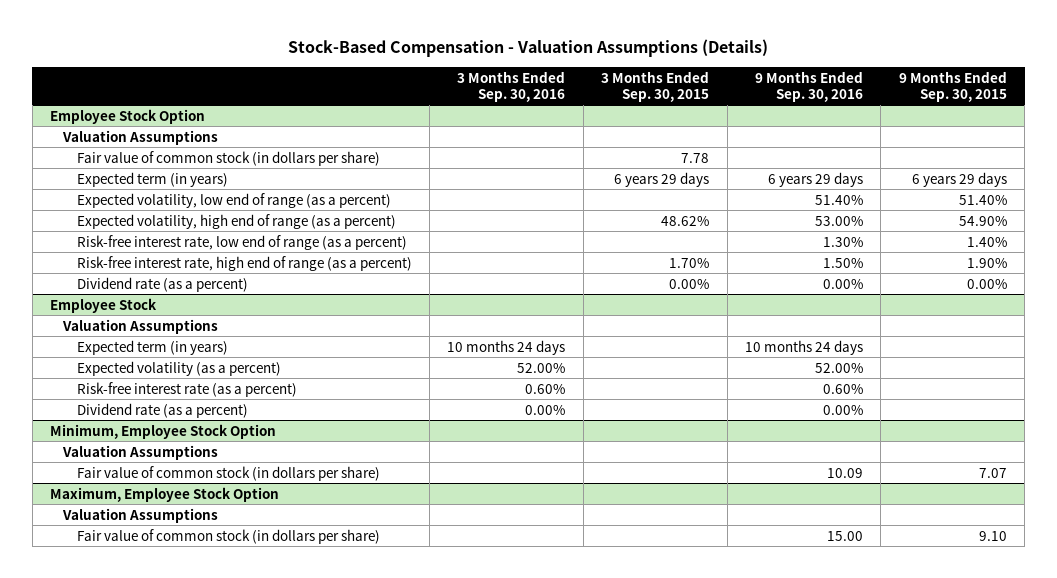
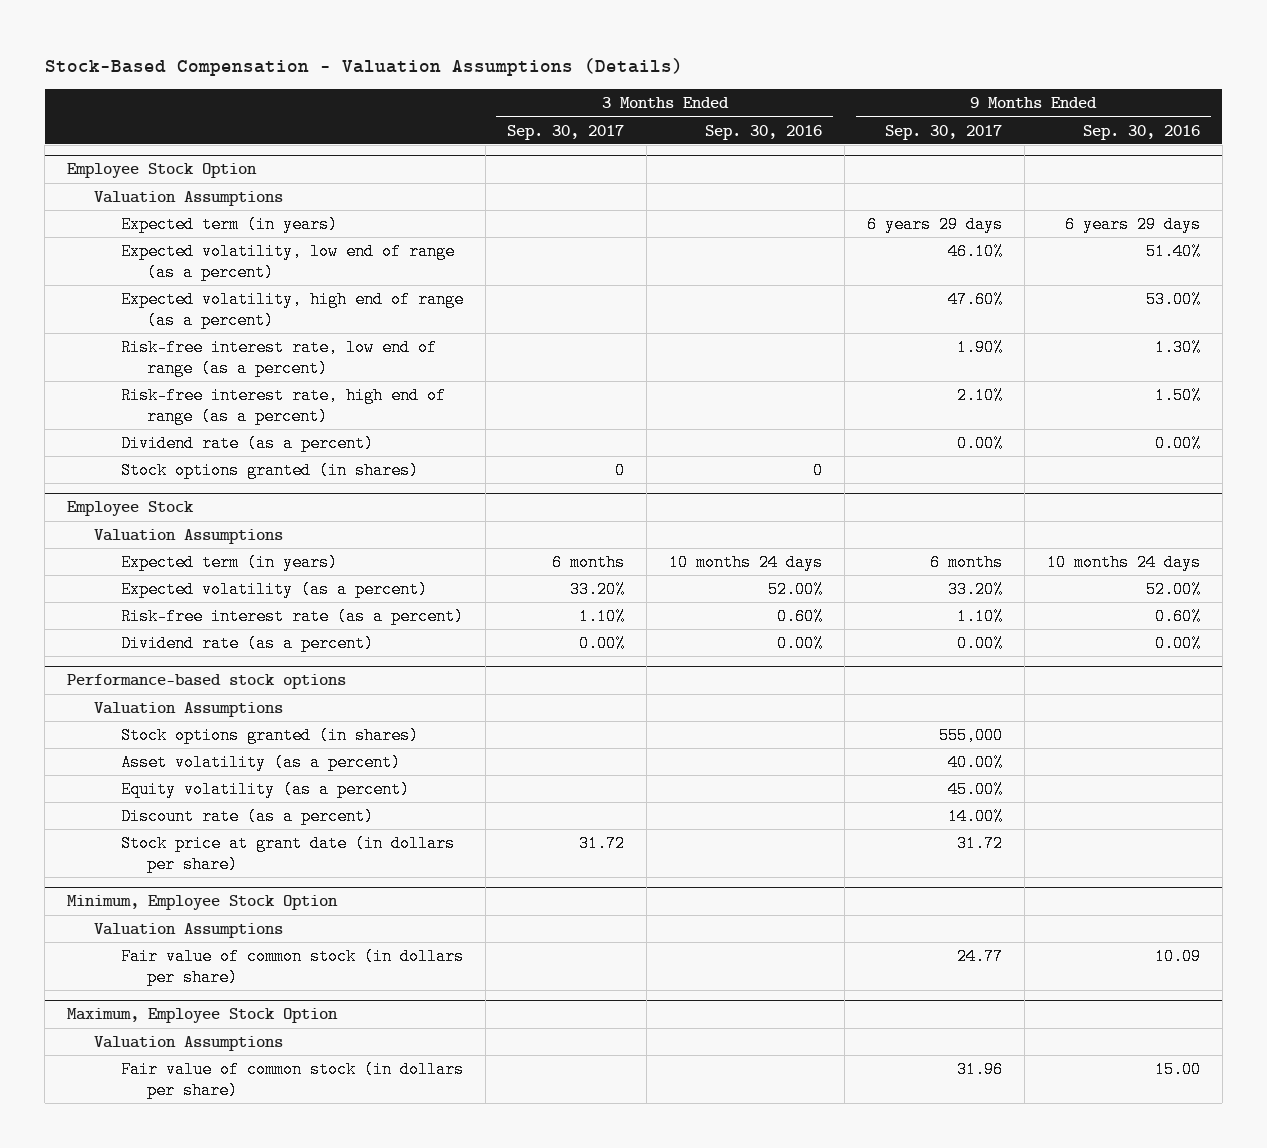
- | 3 Months Ended Sep. 30, 2016 | 3 Months Ended Sep. 30, 2015 | 9 Months Ended Sep. 30, 2016 | 9 Months Ended Sep. 30, 2015
+ | 3 Months Ended Sep. 30, 2017 | 3 Months Ended Sep. 30, 2016 | 9 Months Ended Sep. 30, 2017 | 9 Months Ended Sep. 30, 2016
@ Employee Stock Option
- Fair value of common stock (in dollars per share) | | 7.78 | |
+ Stock options granted (in shares) | 0 | 0 | |
+ Performance-based stock options
+ Valuation Assumptions
+ Stock options granted (in shares) | | | 555,000 |
+ Asset volatility (as a percent) | | | 40.00% |
+ Equity volatility (as a percent) | | | 45.00% |
+ Discount rate (as a percent) | | | 14.00% |
+ Stock price at grant date (in dollars per share) | 31.72 | | 31.72 |

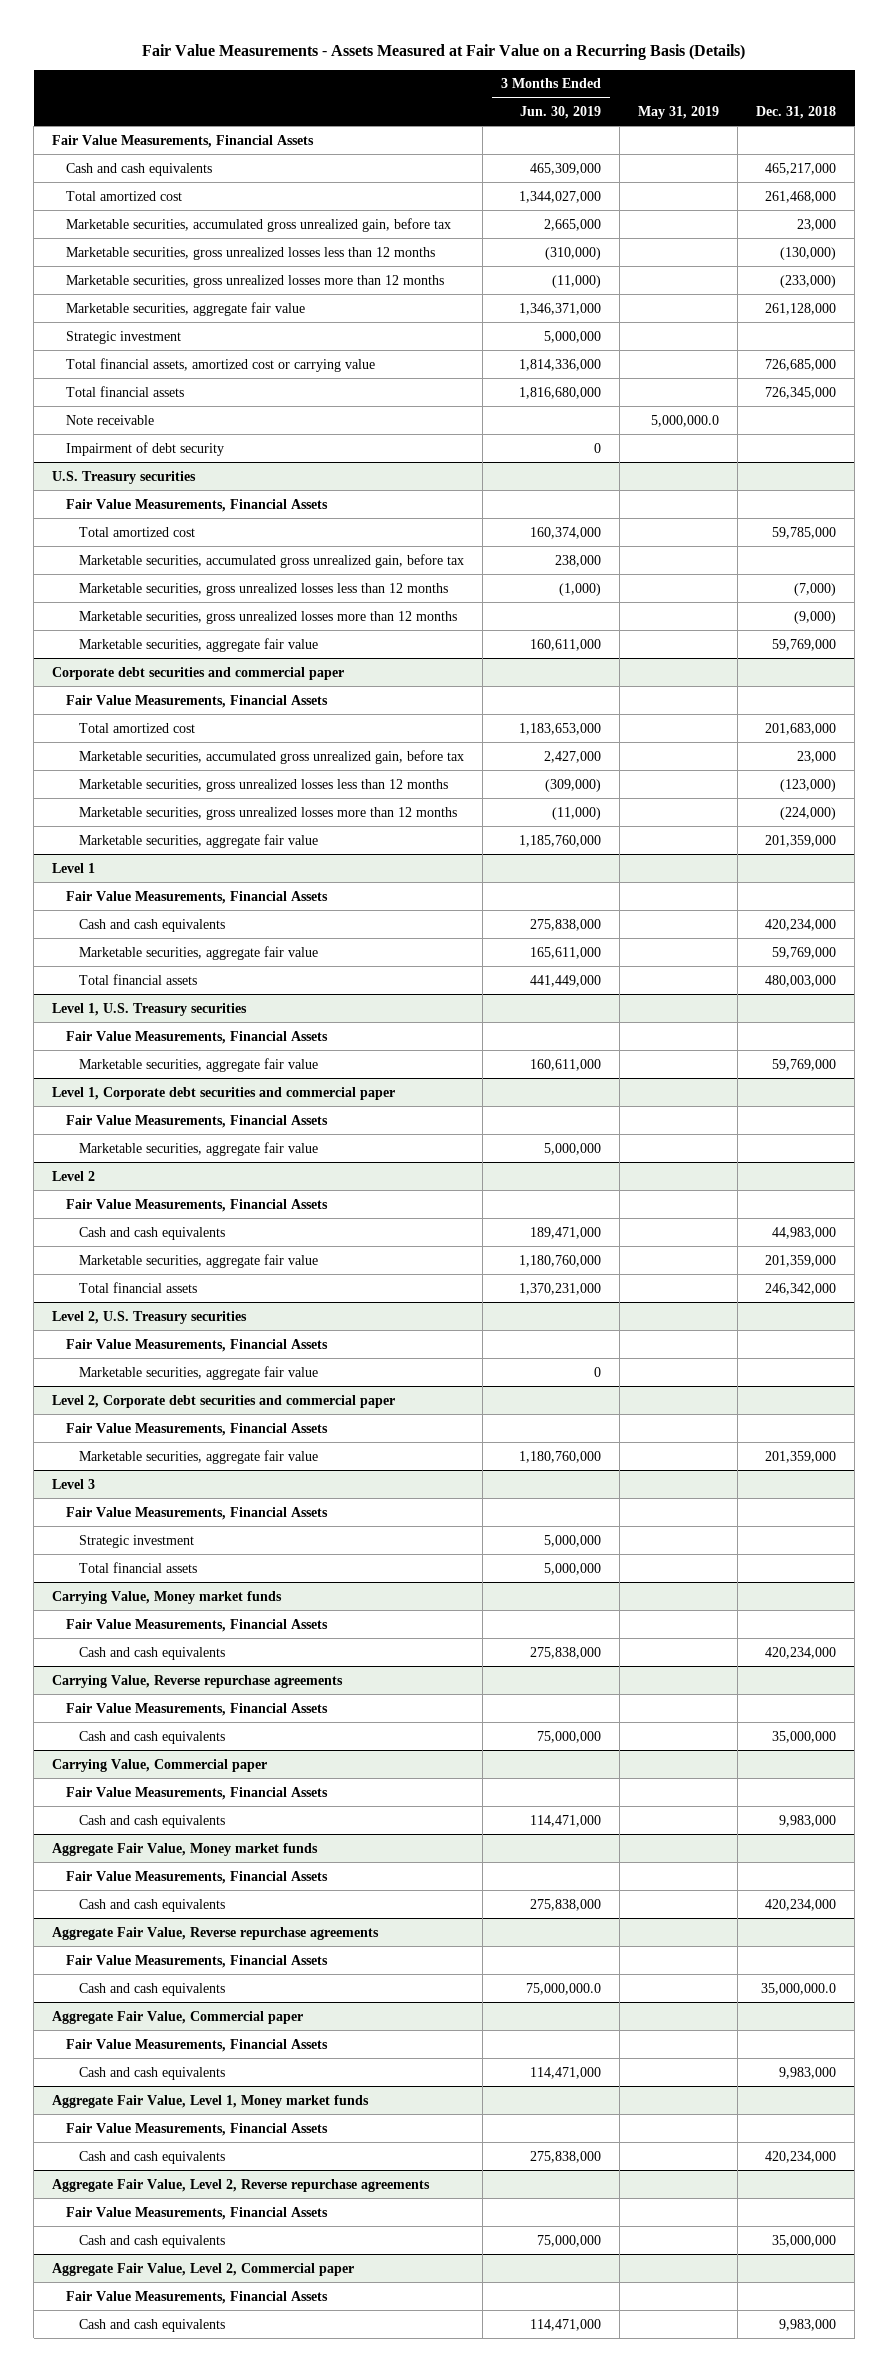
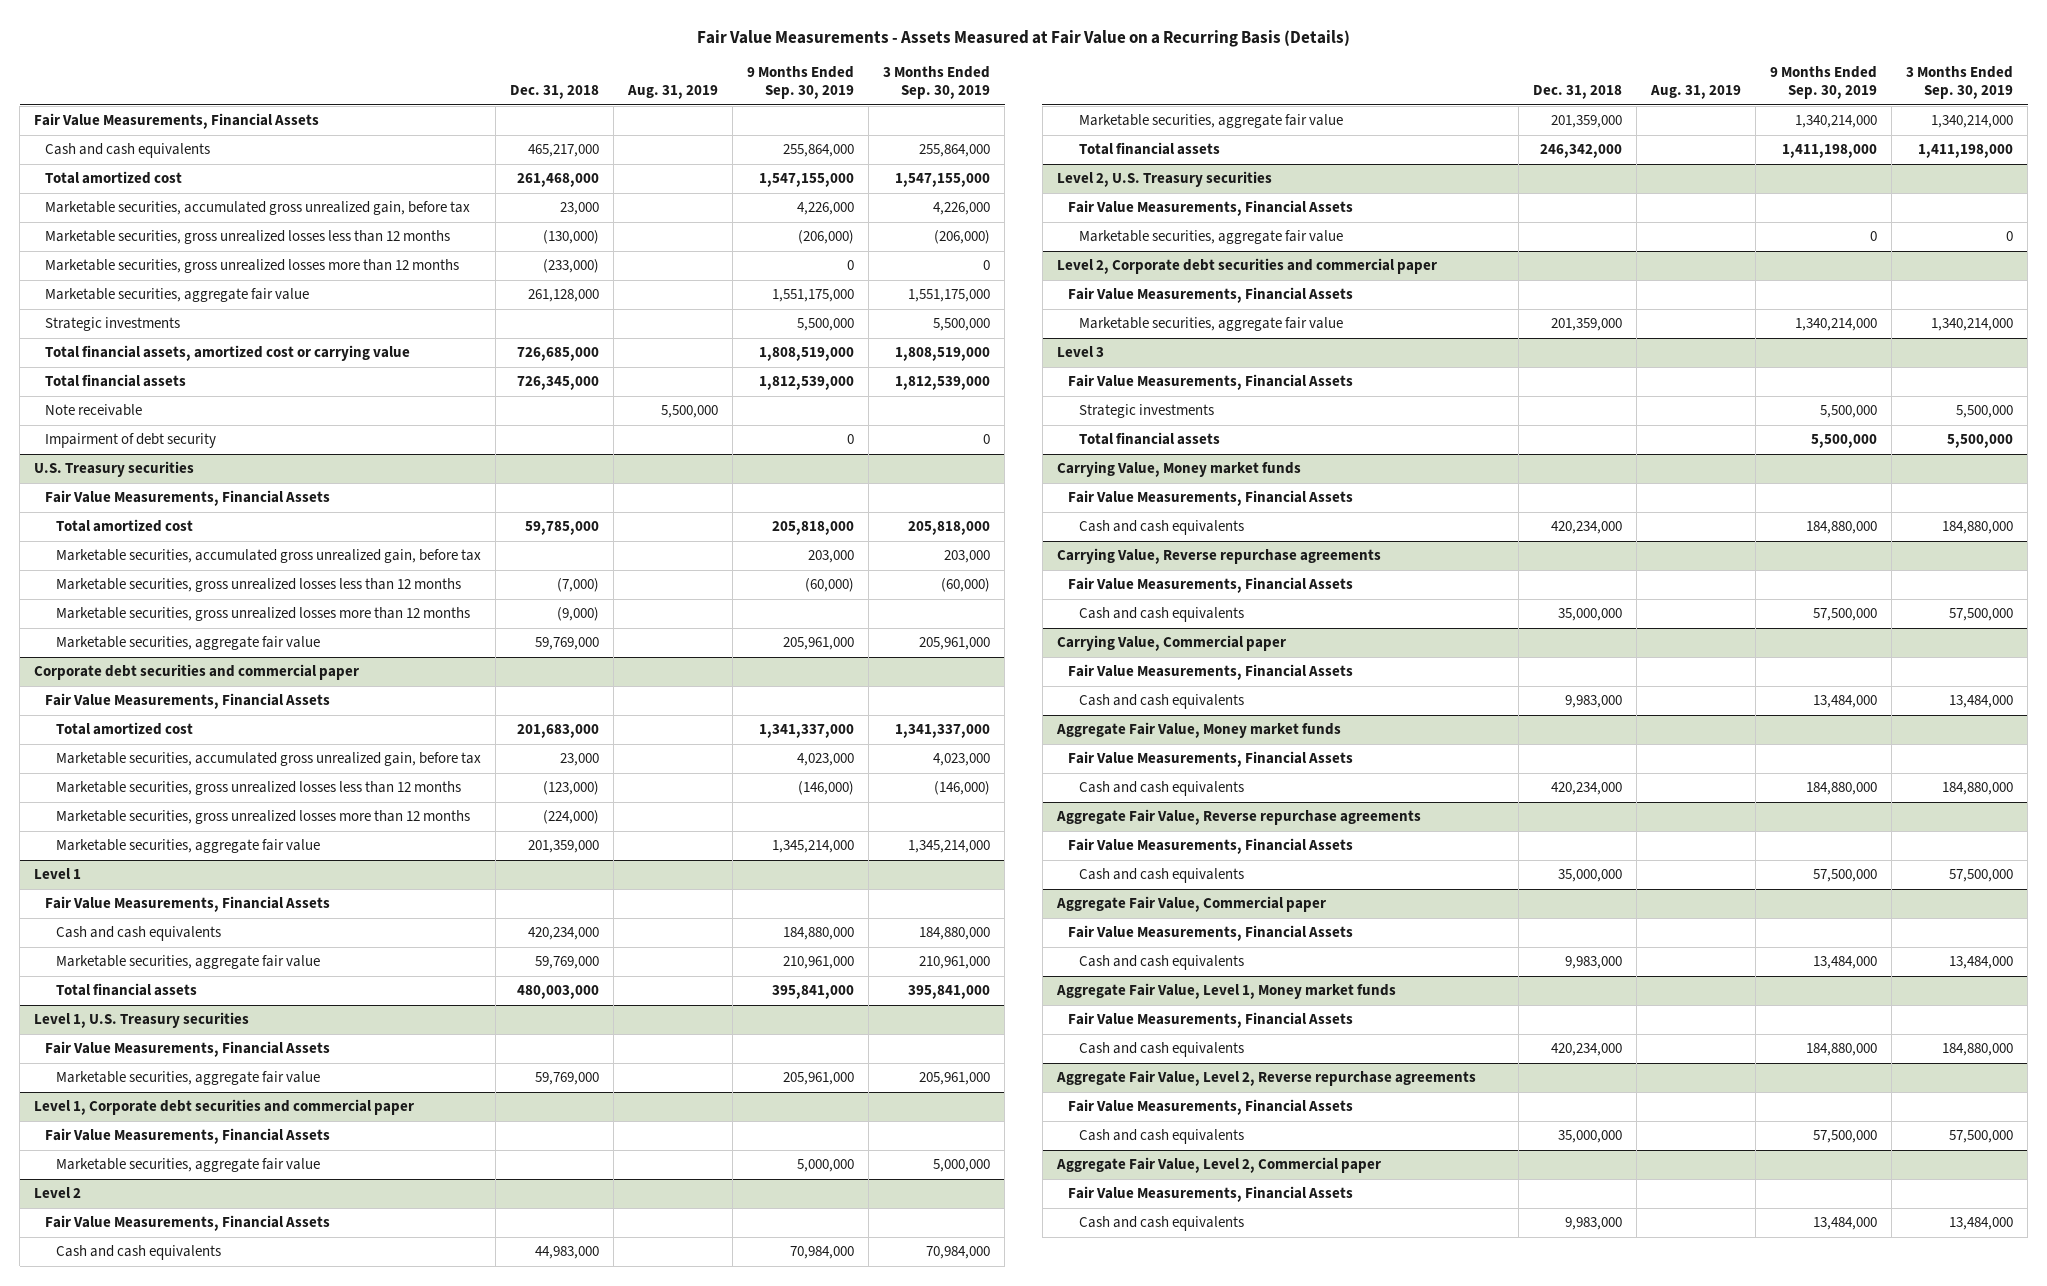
- | 3 Months Ended Jun. 30, 2019 | May 31, 2019 | Dec. 31, 2018
+ | Dec. 31, 2018 | Aug. 31, 2019 | 9 Months Ended Sep. 30, 2019 | 3 Months Ended Sep. 30, 2019
- Strategic investment | 5,000,000 | |
+ Strategic investments | | | 5,500,000 | 5,500,000
@ Level 3
- Strategic investment | 5,000,000 | |
+ Strategic investments | | | 5,500,000 | 5,500,000
@ Aggregate Fair Value, Reverse repurchase agreements
- Cash and cash equivalents | 75,000,000.0 | | 35,000,000.0
+ Cash and cash equivalents | 35,000,000 | | 57,500,000 | 57,500,000

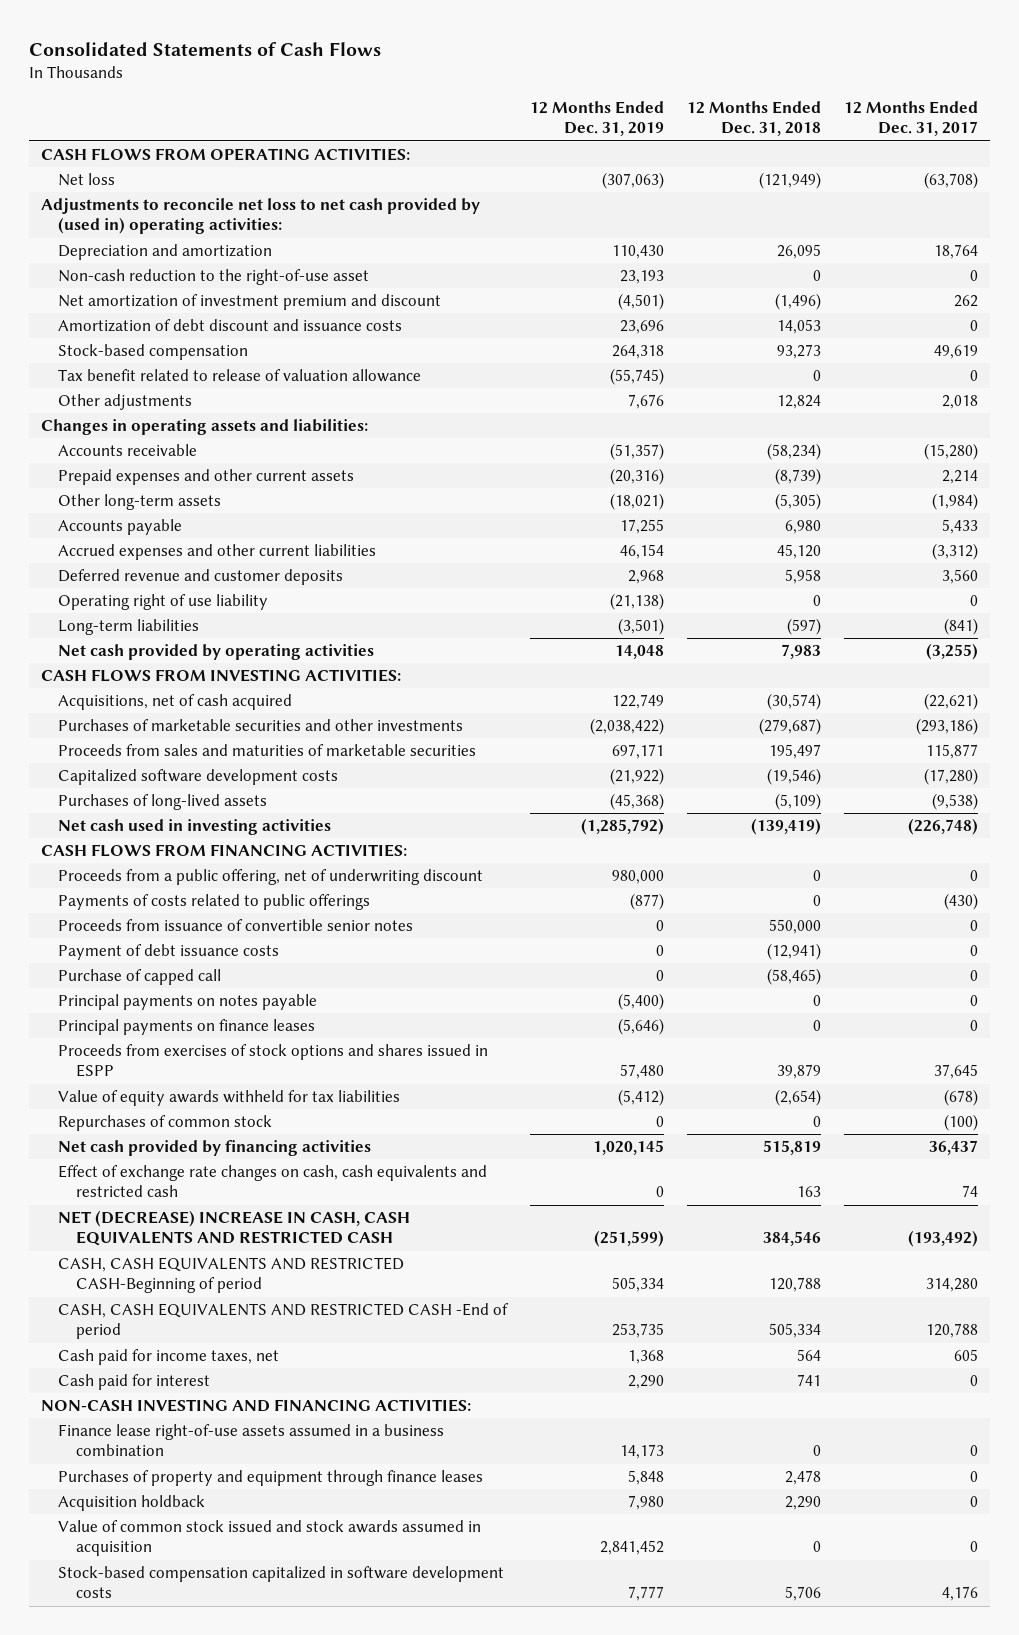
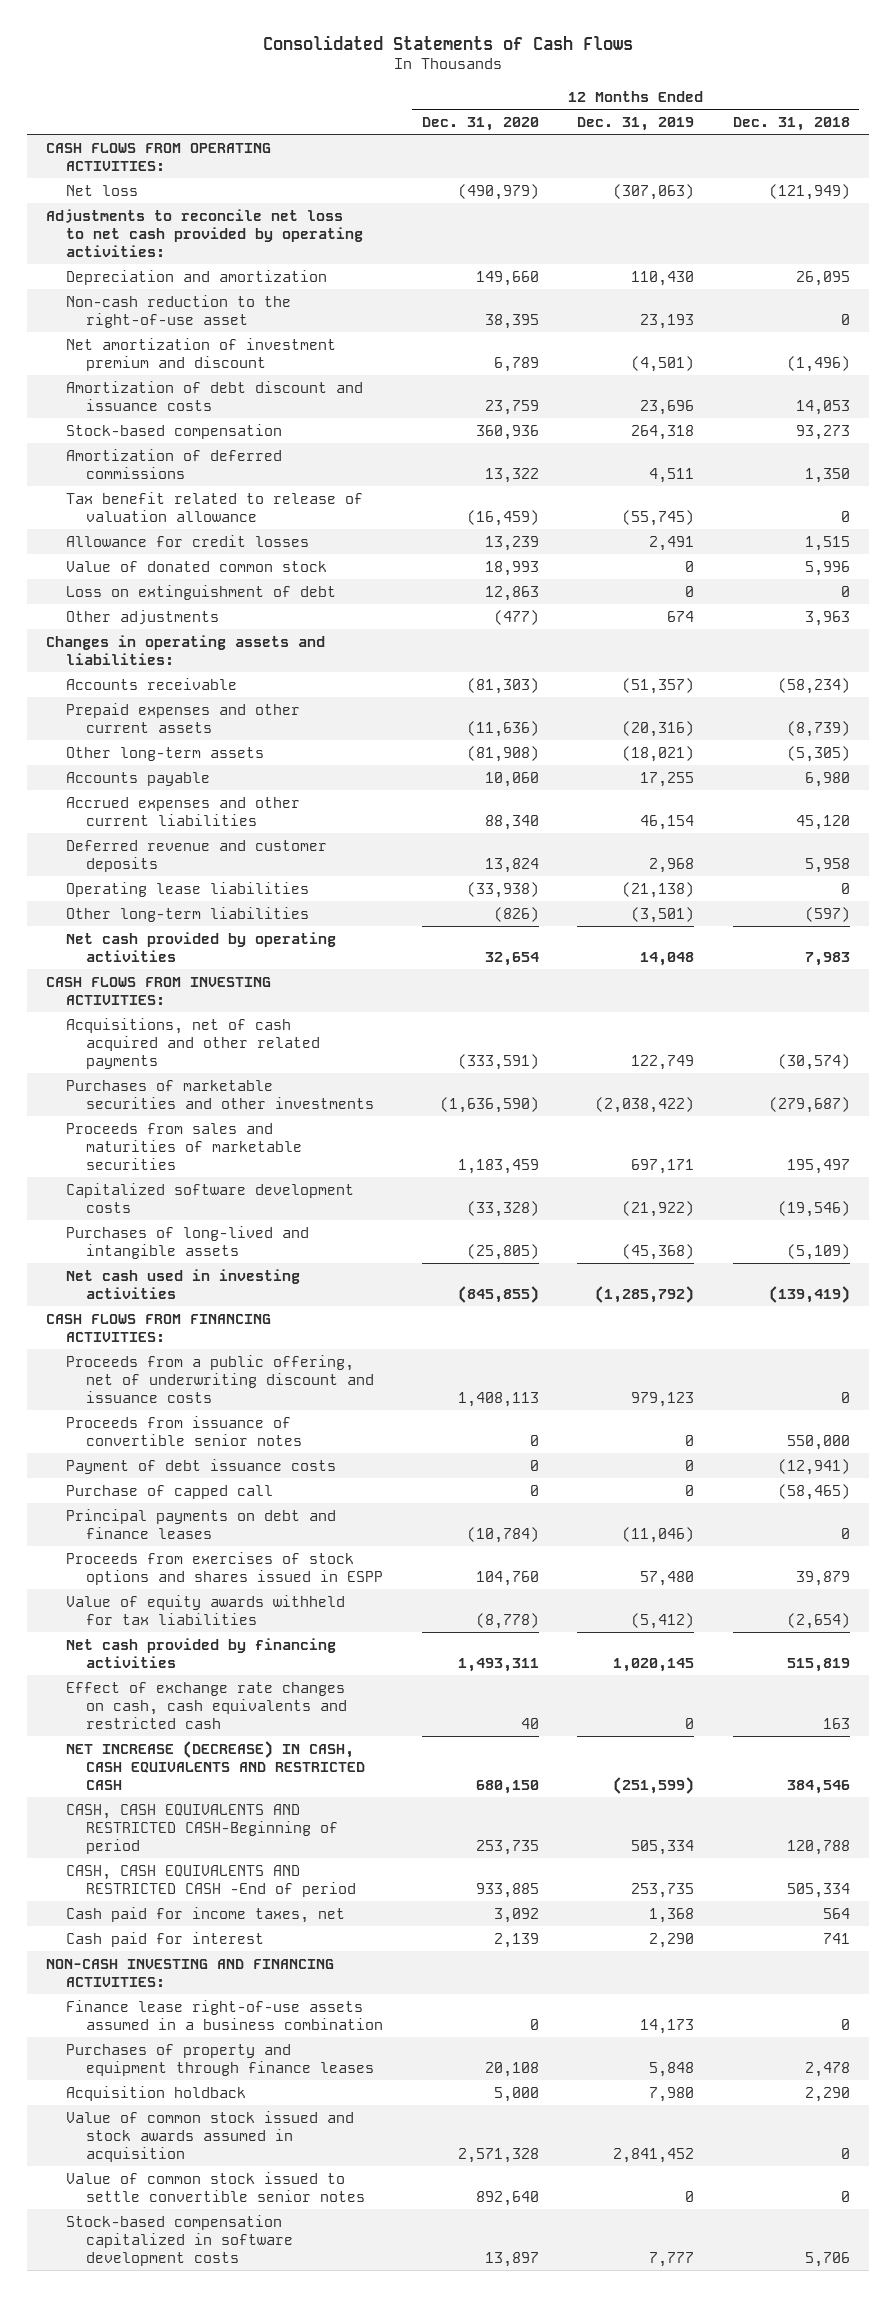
- | 12 Months Ended Dec. 31, 2019 | 12 Months Ended Dec. 31, 2018 | 12 Months Ended Dec. 31, 2017
+ | 12 Months Ended Dec. 31, 2020 | 12 Months Ended Dec. 31, 2019 | 12 Months Ended Dec. 31, 2018
- Adjustments to reconcile net loss to net cash provided by (used in) operating activities:
+ Adjustments to reconcile net loss to net cash provided by operating activities:
+ Amortization of deferred commissions | 13,322 | 4,511 | 1,350
- Other adjustments | 7,676 | 12,824 | 2,018
+ Allowance for credit losses | 13,239 | 2,491 | 1,515
+ Value of donated common stock | 18,993 | 0 | 5,996
+ Loss on extinguishment of debt | 12,863 | 0 | 0
+ Other adjustments | (477) | 674 | 3,963
- Operating right of use liability | (21,138) | 0 | 0
- Long-term liabilities | (3,501) | (597) | (841)
+ Operating lease liabilities | (33,938) | (21,138) | 0
+ Other long-term liabilities | (826) | (3,501) | (597)
- Acquisitions, net of cash acquired | 122,749 | (30,574) | (22,621)
+ Acquisitions, net of cash acquired and other related payments | (333,591) | 122,749 | (30,574)
- Purchases of long-lived assets | (45,368) | (5,109) | (9,538)
+ Purchases of long-lived and intangible assets | (25,805) | (45,368) | (5,109)
- Proceeds from a public offering, net of underwriting discount | 980,000 | 0 | 0
- Payments of costs related to public offerings | (877) | 0 | (430)
+ Proceeds from a public offering, net of underwriting discount and issuance costs | 1,408,113 | 979,123 | 0
- Principal payments on notes payable | (5,400) | 0 | 0
- Principal payments on finance leases | (5,646) | 0 | 0
+ Principal payments on debt and finance leases | (10,784) | (11,046) | 0
- Repurchases of common stock | 0 | 0 | (100)
- NET (DECREASE) INCREASE IN CASH, CASH EQUIVALENTS AND RESTRICTED CASH | (251,599) | 384,546 | (193,492)
+ NET INCREASE (DECREASE) IN CASH, CASH EQUIVALENTS AND RESTRICTED CASH | 680,150 | (251,599) | 384,546
+ Value of common stock issued to settle convertible senior notes | 892,640 | 0 | 0

